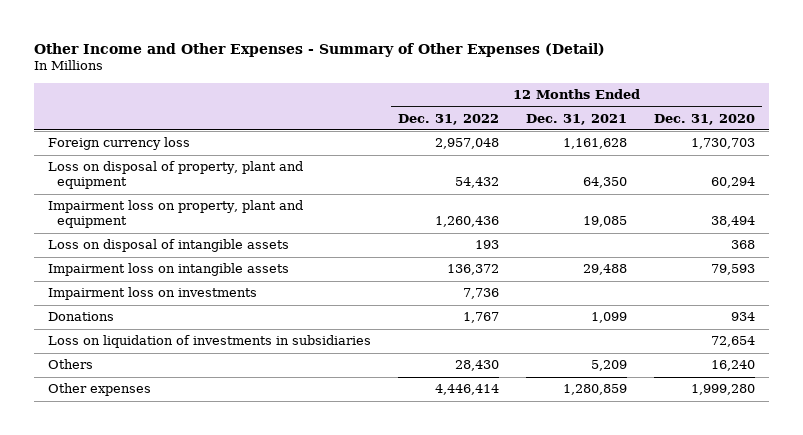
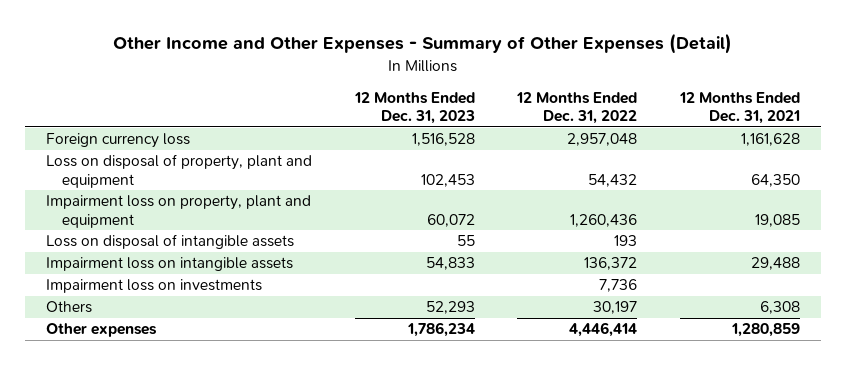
- | 12 Months Ended Dec. 31, 2022 | 12 Months Ended Dec. 31, 2021 | 12 Months Ended Dec. 31, 2020
+ | 12 Months Ended Dec. 31, 2023 | 12 Months Ended Dec. 31, 2022 | 12 Months Ended Dec. 31, 2021
- Donations | 1,767 | 1,099 | 934
- Loss on liquidation of investments in subsidiaries | | | 72,654
- Others | 28,430 | 5,209 | 16,240
+ Others | 52,293 | 30,197 | 6,308

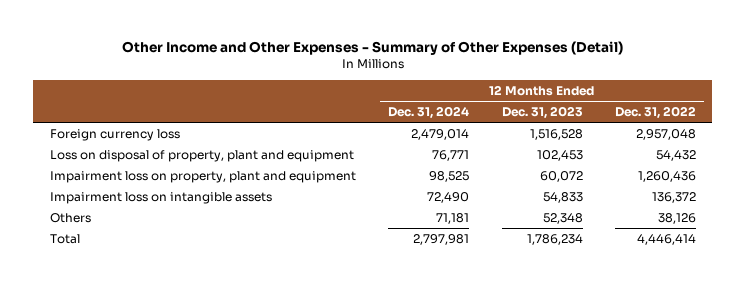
- | 12 Months Ended Dec. 31, 2023 | 12 Months Ended Dec. 31, 2022 | 12 Months Ended Dec. 31, 2021
+ | 12 Months Ended Dec. 31, 2024 | 12 Months Ended Dec. 31, 2023 | 12 Months Ended Dec. 31, 2022
- Loss on disposal of intangible assets | 55 | 193 |
- Impairment loss on investments | | 7,736 |
- Others | 52,293 | 30,197 | 6,308
- Other expenses | 1,786,234 | 4,446,414 | 1,280,859
+ Others | 71,181 | 52,348 | 38,126
+ Total | 2,797,981 | 1,786,234 | 4,446,414

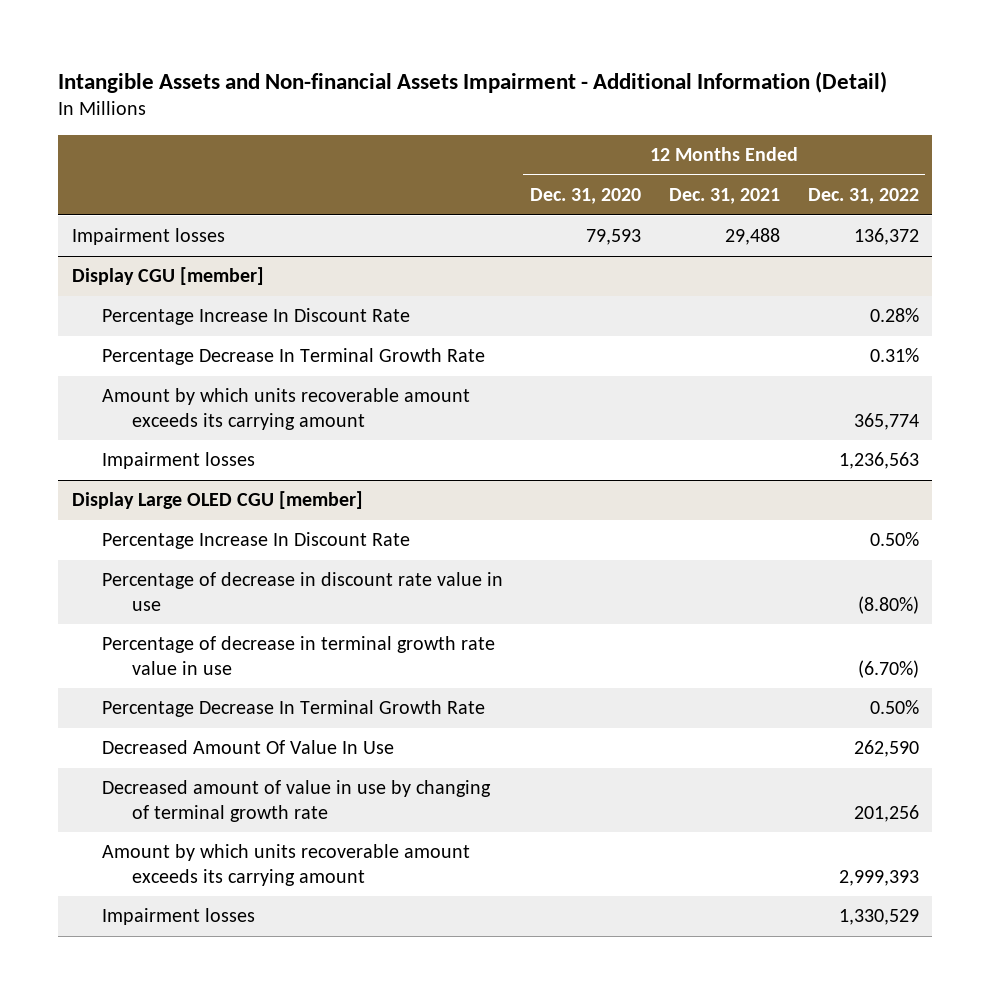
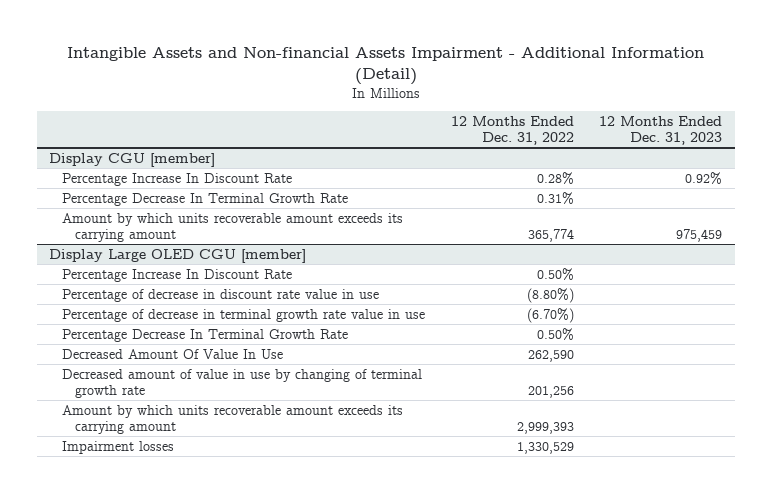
- | 12 Months Ended Dec. 31, 2020 | 12 Months Ended Dec. 31, 2021 | 12 Months Ended Dec. 31, 2022
+ | 12 Months Ended Dec. 31, 2022 | 12 Months Ended Dec. 31, 2023
- Impairment losses | 79,593 | 29,488 | 136,372
@ Display CGU [member]
- Impairment losses | | | 1,236,563

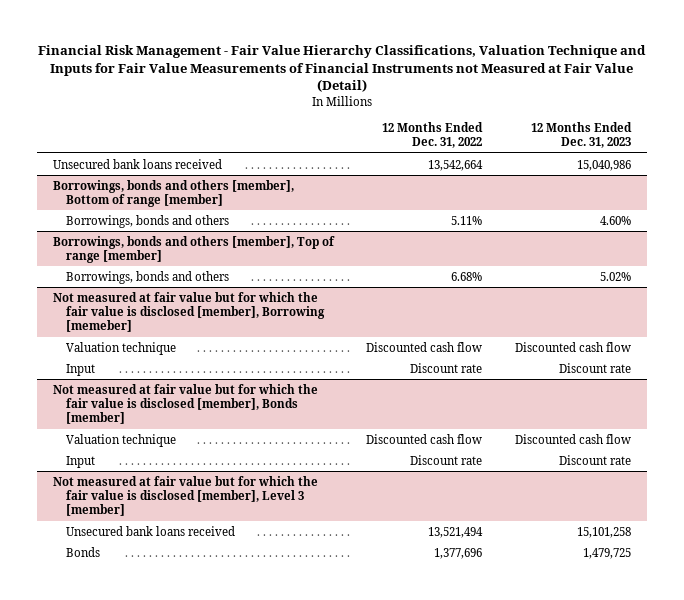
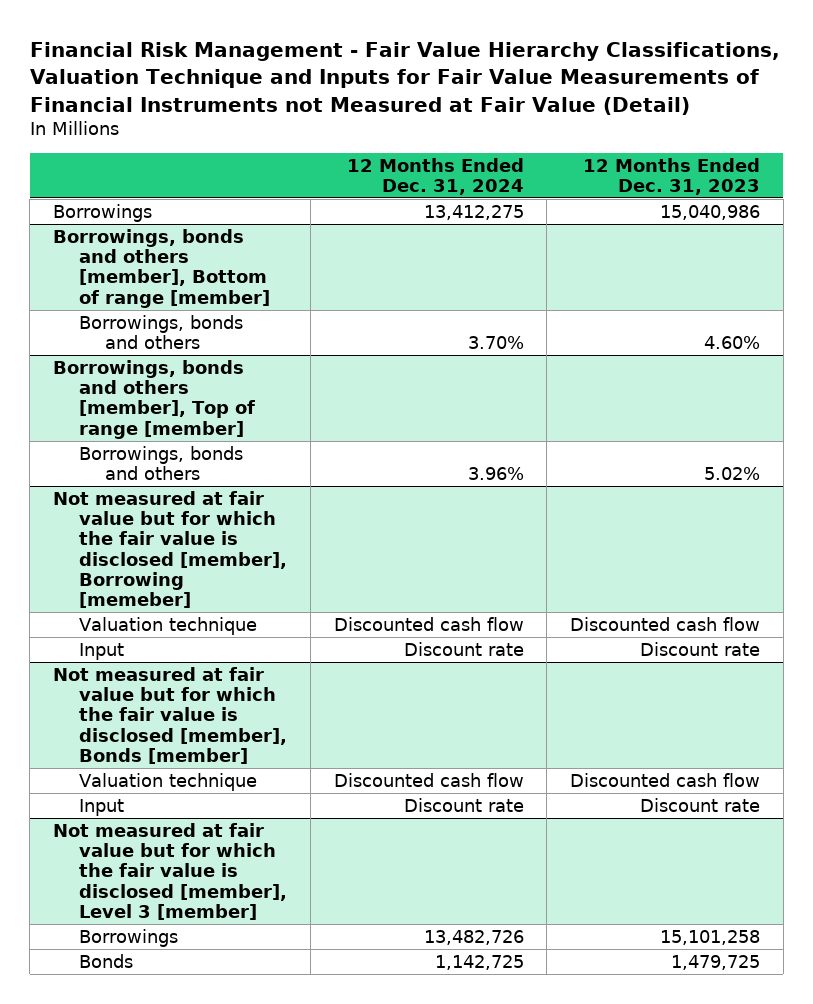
- | 12 Months Ended Dec. 31, 2022 | 12 Months Ended Dec. 31, 2023
+ | 12 Months Ended Dec. 31, 2024 | 12 Months Ended Dec. 31, 2023
- Unsecured bank loans received | 13,542,664 | 15,040,986
+ Borrowings | 13,412,275 | 15,040,986
@ Not measured at fair value but for which the fair value is disclosed [member], Level 3 [member]
- Unsecured bank loans received | 13,521,494 | 15,101,258
+ Borrowings | 13,482,726 | 15,101,258

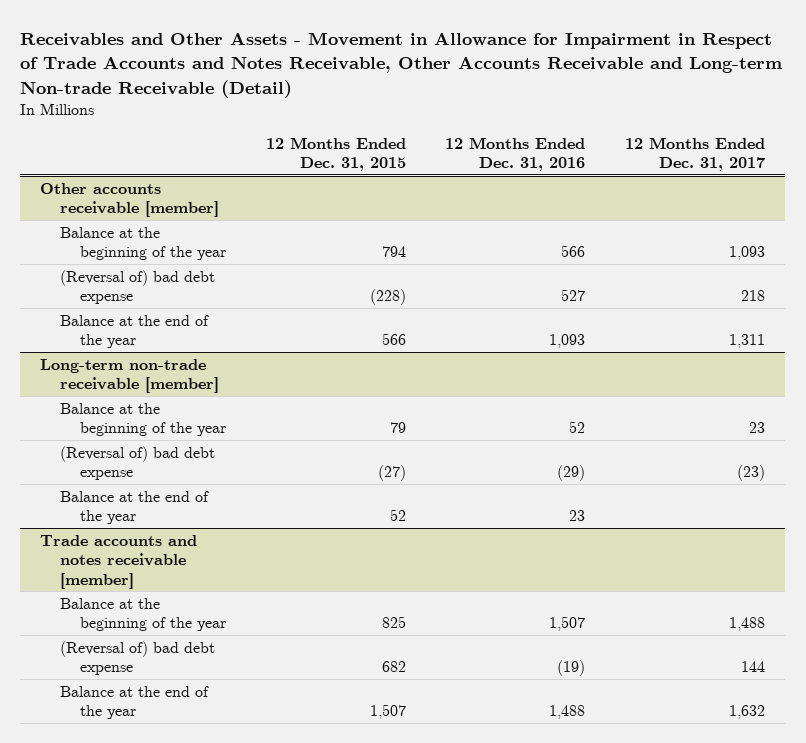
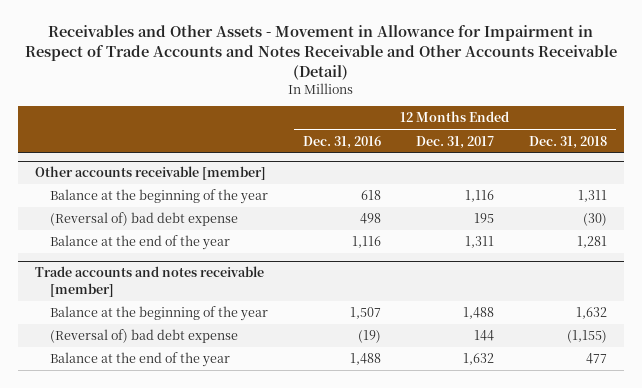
- Receivables and Other Assets - Movement in Allowance for Impairment in Respect of Trade Accounts and Notes Receivable, Other Accounts Receivable and Long-term Non-trade Receivable (Detail)
+ Receivables and Other Assets - Movement in Allowance for Impairment in Respect of Trade Accounts and Notes Receivable and Other Accounts Receivable (Detail)
- | 12 Months Ended Dec. 31, 2015 | 12 Months Ended Dec. 31, 2016 | 12 Months Ended Dec. 31, 2017
+ | 12 Months Ended Dec. 31, 2016 | 12 Months Ended Dec. 31, 2017 | 12 Months Ended Dec. 31, 2018
@ Other accounts receivable [member]
- Balance at the beginning of the year | 794 | 566 | 1,093
- (Reversal of) bad debt expense | (228) | 527 | 218
- Balance at the end of the year | 566 | 1,093 | 1,311
- Long-term non-trade receivable [member]
- Balance at the beginning of the year | 79 | 52 | 23
- (Reversal of) bad debt expense | (27) | (29) | (23)
- Balance at the end of the year | 52 | 23 |
@ Other accounts receivable [member]
+ Balance at the beginning of the year | 618 | 1,116 | 1,311
+ (Reversal of) bad debt expense | 498 | 195 | (30)
+ Balance at the end of the year | 1,116 | 1,311 | 1,281

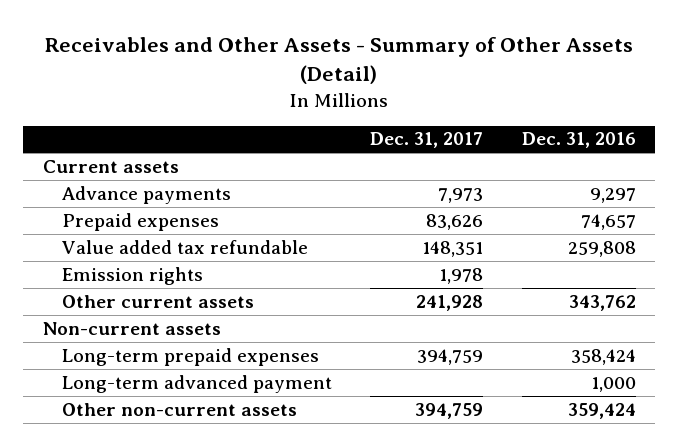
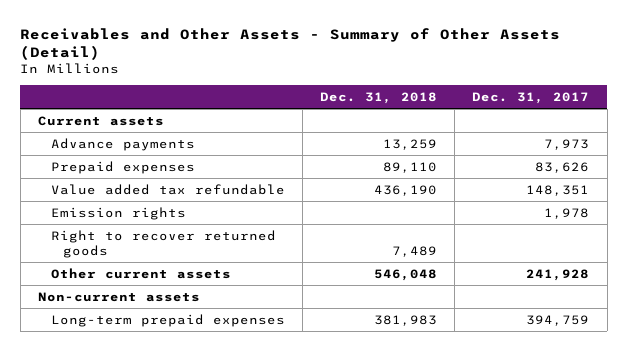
- | Dec. 31, 2017 | Dec. 31, 2016
+ | Dec. 31, 2018 | Dec. 31, 2017
+ Right to recover returned goods | 7,489 |
- Long-term advanced payment | | 1,000
- Other non-current assets | 394,759 | 359,424

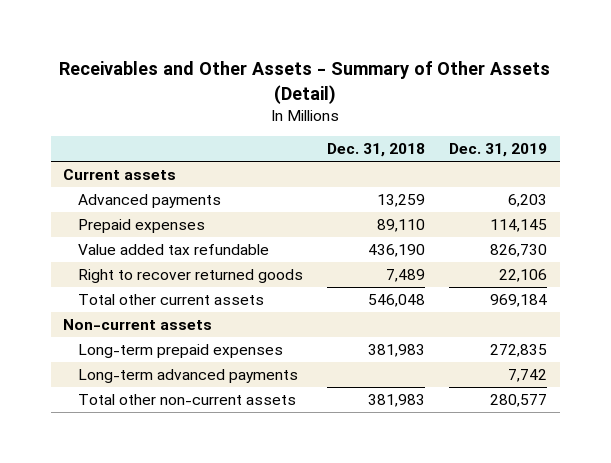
- | Dec. 31, 2018 | Dec. 31, 2017
+ | Dec. 31, 2018 | Dec. 31, 2019
- Advance payments | 13,259 | 7,973
+ Advanced payments | 13,259 | 6,203
- Emission rights | | 1,978
- Other current assets | 546,048 | 241,928
+ Total other current assets | 546,048 | 969,184
+ Long-term advanced payments | | 7,742
+ Total other non-current assets | 381,983 | 280,577

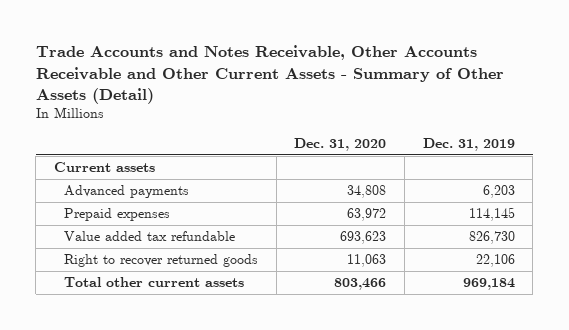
- Receivables and Other Assets - Summary of Other Assets (Detail)
+ Trade Accounts and Notes Receivable, Other Accounts Receivable and Other Current Assets - Summary of Other Assets (Detail)
- | Dec. 31, 2018 | Dec. 31, 2019
+ | Dec. 31, 2020 | Dec. 31, 2019
- Non-current assets
- Long-term prepaid expenses | 381,983 | 272,835
- Long-term advanced payments | | 7,742
- Total other non-current assets | 381,983 | 280,577

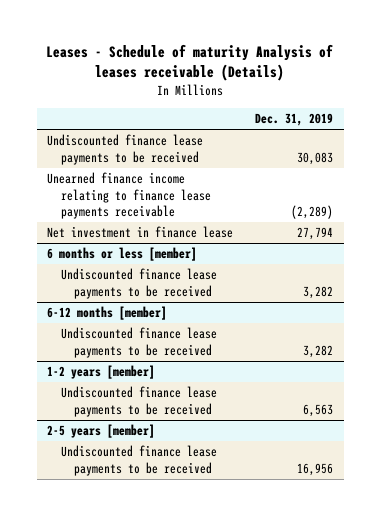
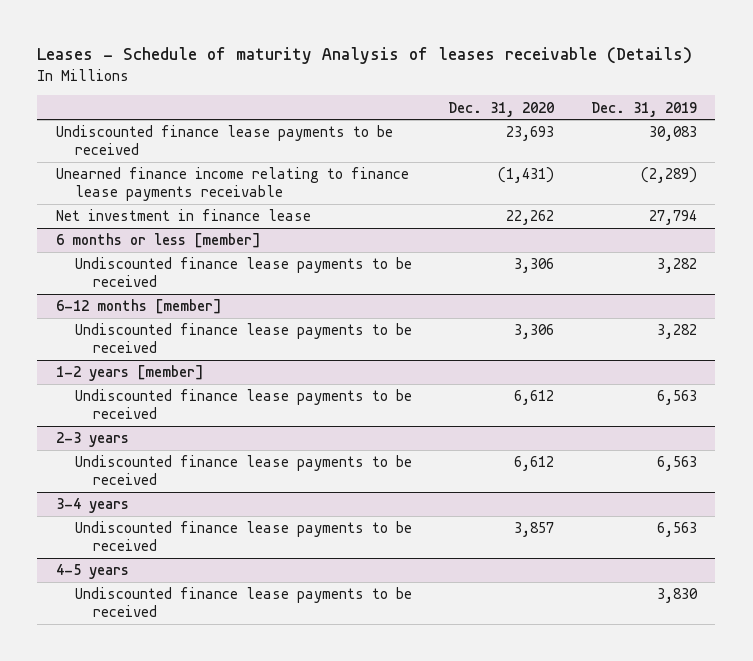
- | Dec. 31, 2019
+ | Dec. 31, 2020 | Dec. 31, 2019
- 2-5 years [member]
- Undiscounted finance lease payments to be received | 16,956
+ 2-3 years
+ Undiscounted finance lease payments to be received | 6,612 | 6,563
+ 3-4 years
+ Undiscounted finance lease payments to be received | 3,857 | 6,563
+ 4-5 years
+ Undiscounted finance lease payments to be received | | 3,830

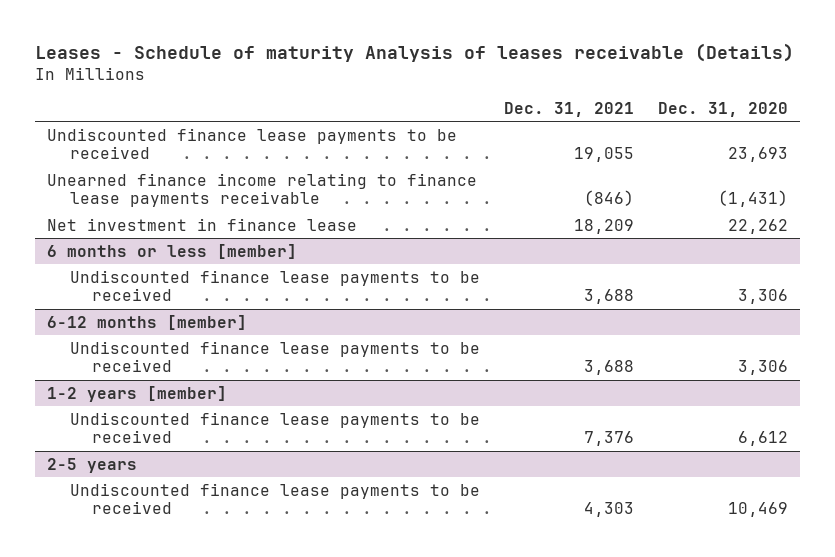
- | Dec. 31, 2020 | Dec. 31, 2019
+ | Dec. 31, 2021 | Dec. 31, 2020
- 2-3 years
- Undiscounted finance lease payments to be received | 6,612 | 6,563
- 3-4 years
- Undiscounted finance lease payments to be received | 3,857 | 6,563
- 4-5 years
- Undiscounted finance lease payments to be received | | 3,830
+ 2-5 years
+ Undiscounted finance lease payments to be received | 4,303 | 10,469

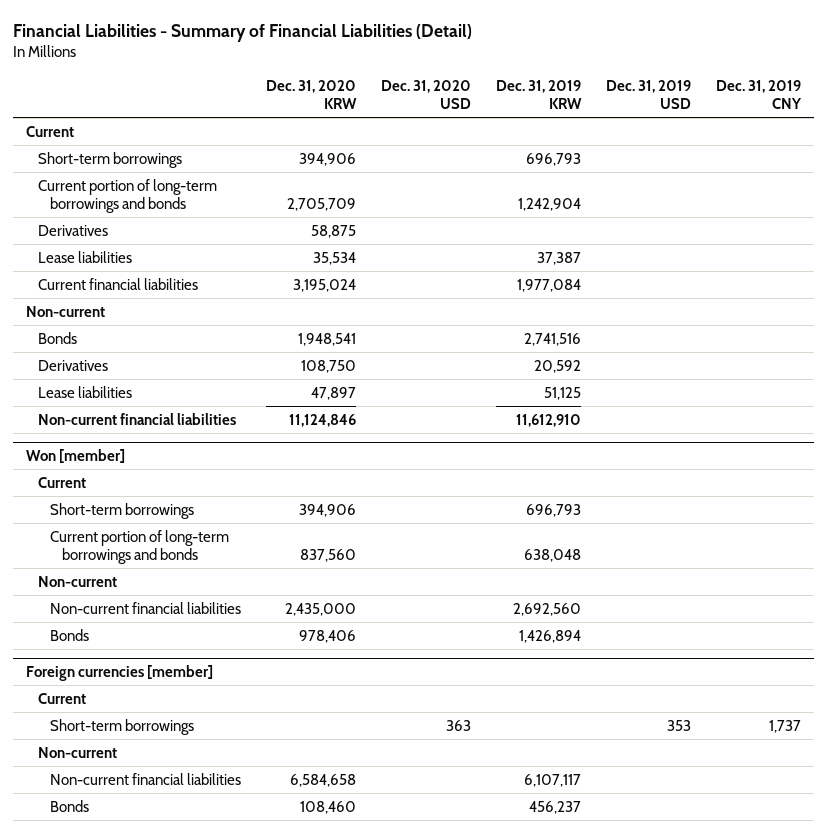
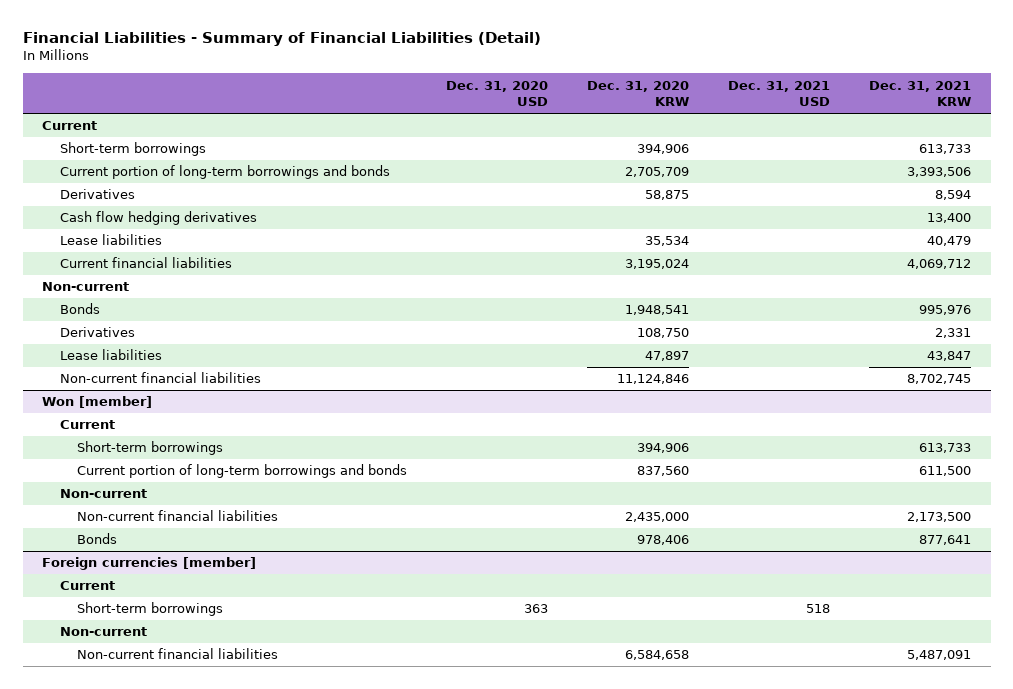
- | Dec. 31, 2020 KRW | Dec. 31, 2020 USD | Dec. 31, 2019 KRW | Dec. 31, 2019 USD | Dec. 31, 2019 CNY
+ | Dec. 31, 2020 USD | Dec. 31, 2020 KRW | Dec. 31, 2021 USD | Dec. 31, 2021 KRW
+ Cash flow hedging derivatives | | | | 13,400
@ Foreign currencies [member]
- Bonds | 108,460 | | 456,237 | |

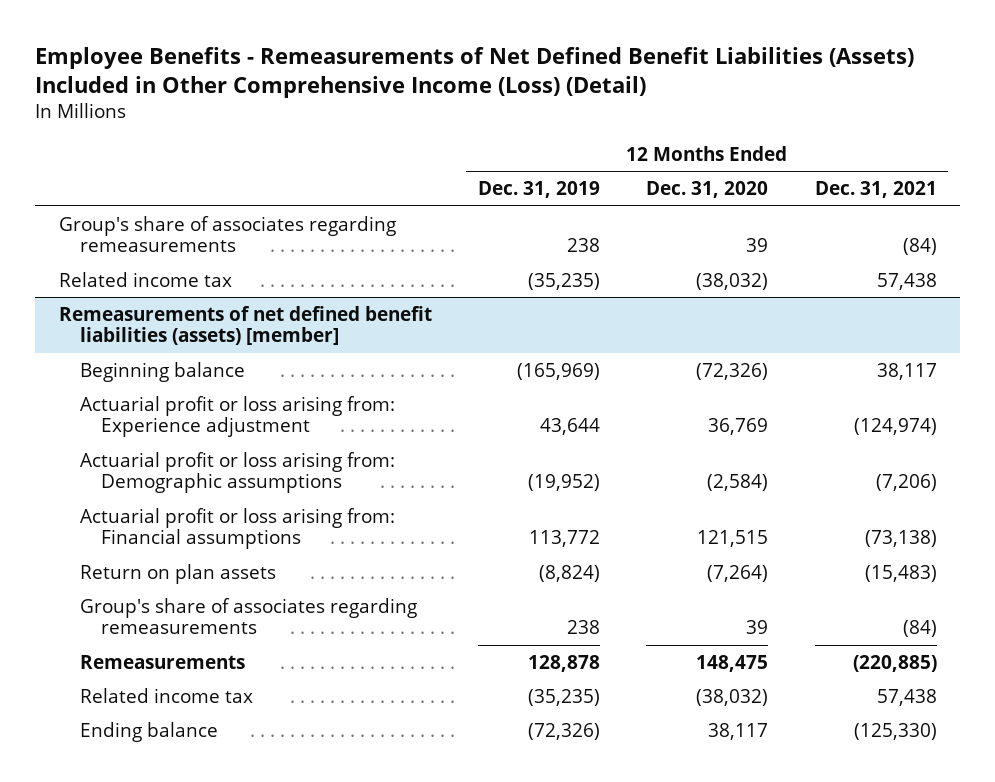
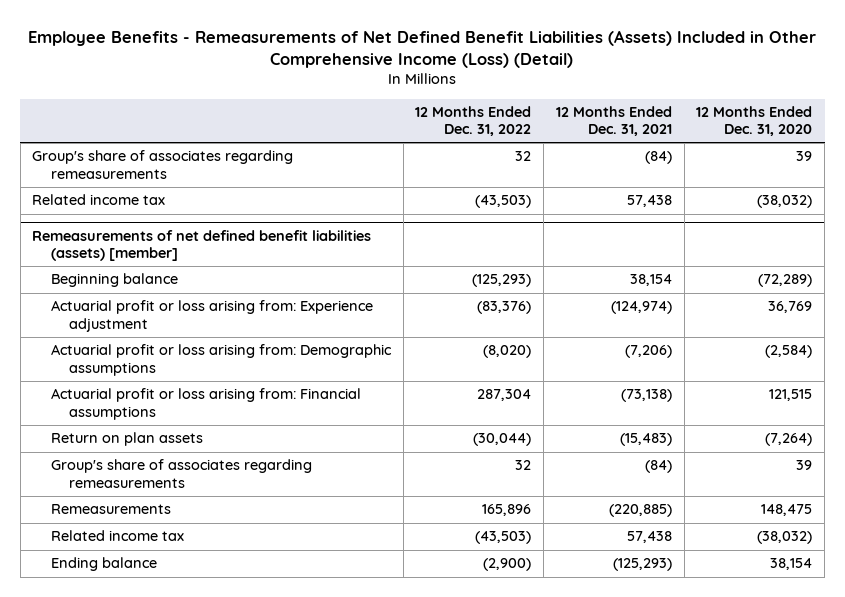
- | 12 Months Ended Dec. 31, 2019 | 12 Months Ended Dec. 31, 2020 | 12 Months Ended Dec. 31, 2021
+ | 12 Months Ended Dec. 31, 2022 | 12 Months Ended Dec. 31, 2021 | 12 Months Ended Dec. 31, 2020
@ Remeasurements of net defined benefit liabilities (assets) [member]
- Beginning balance | (165,969) | (72,326) | 38,117
+ Beginning balance | (125,293) | 38,154 | (72,289)
- Ending balance | (72,326) | 38,117 | (125,330)
+ Ending balance | (2,900) | (125,293) | 38,154

